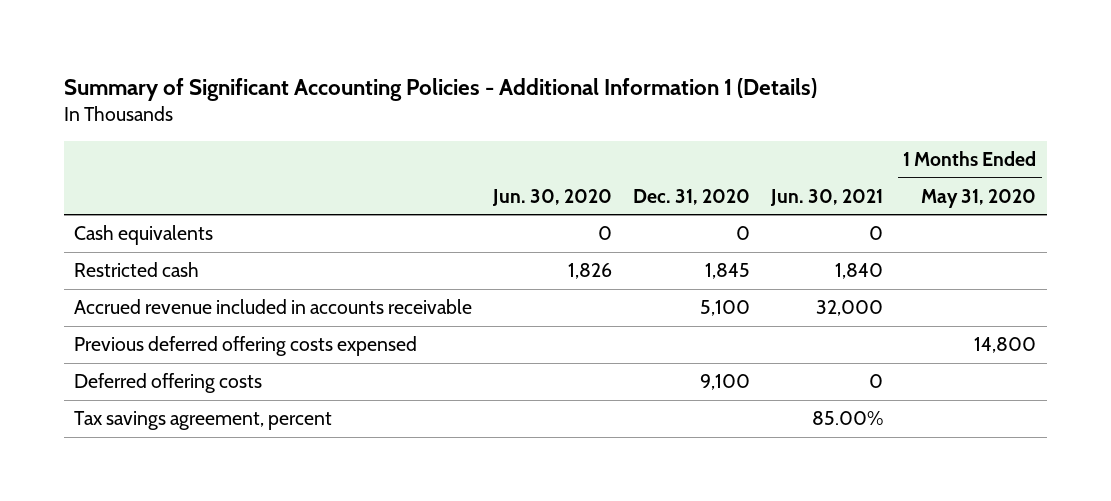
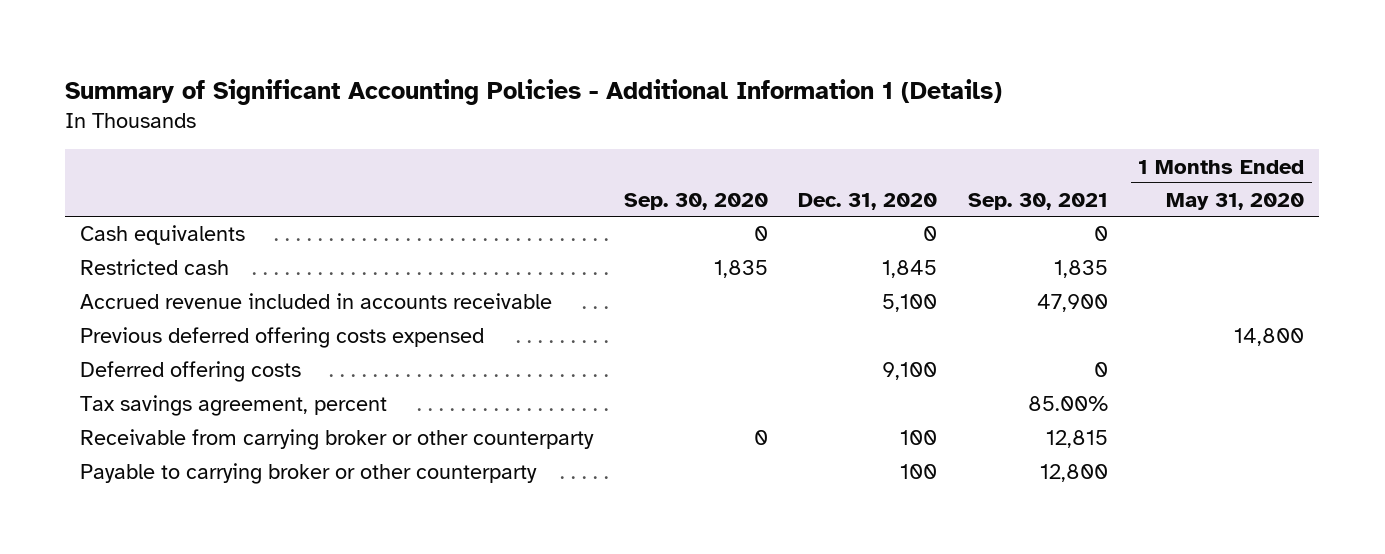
- | Jun. 30, 2020 | Dec. 31, 2020 | Jun. 30, 2021 | 1 Months Ended May 31, 2020
+ | Sep. 30, 2020 | Dec. 31, 2020 | Sep. 30, 2021 | 1 Months Ended May 31, 2020
+ Receivable from carrying broker or other counterparty | 0 | 100 | 12,815 |
+ Payable to carrying broker or other counterparty | | 100 | 12,800 |

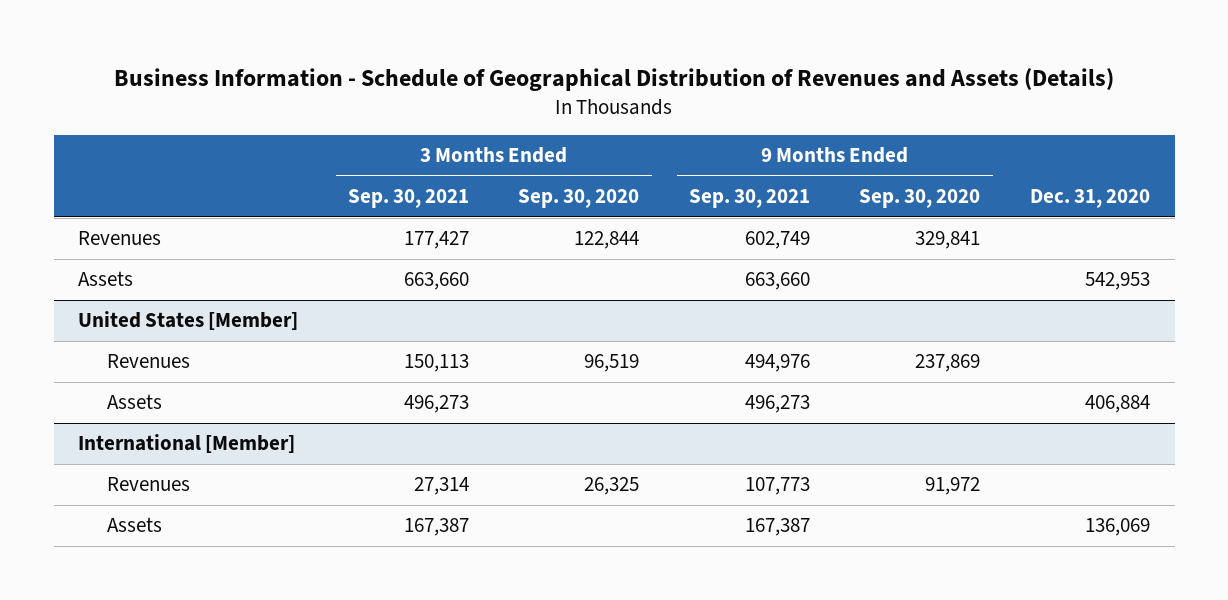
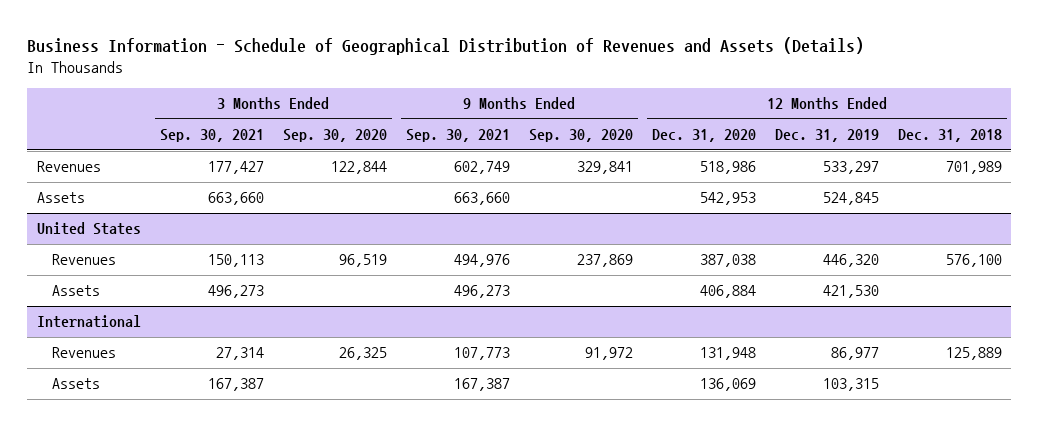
- | 3 Months Ended Sep. 30, 2021 | 3 Months Ended Sep. 30, 2020 | 9 Months Ended Sep. 30, 2021 | 9 Months Ended Sep. 30, 2020 | Dec. 31, 2020
+ | 3 Months Ended Sep. 30, 2021 | 3 Months Ended Sep. 30, 2020 | 9 Months Ended Sep. 30, 2021 | 9 Months Ended Sep. 30, 2020 | 12 Months Ended Dec. 31, 2020 | 12 Months Ended Dec. 31, 2019 | 12 Months Ended Dec. 31, 2018
- United States [Member]
+ United States
- International [Member]
+ International

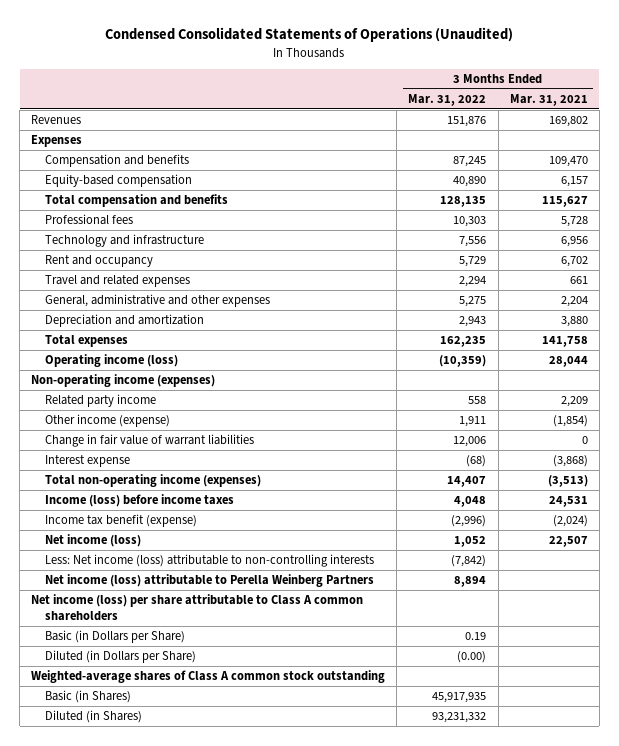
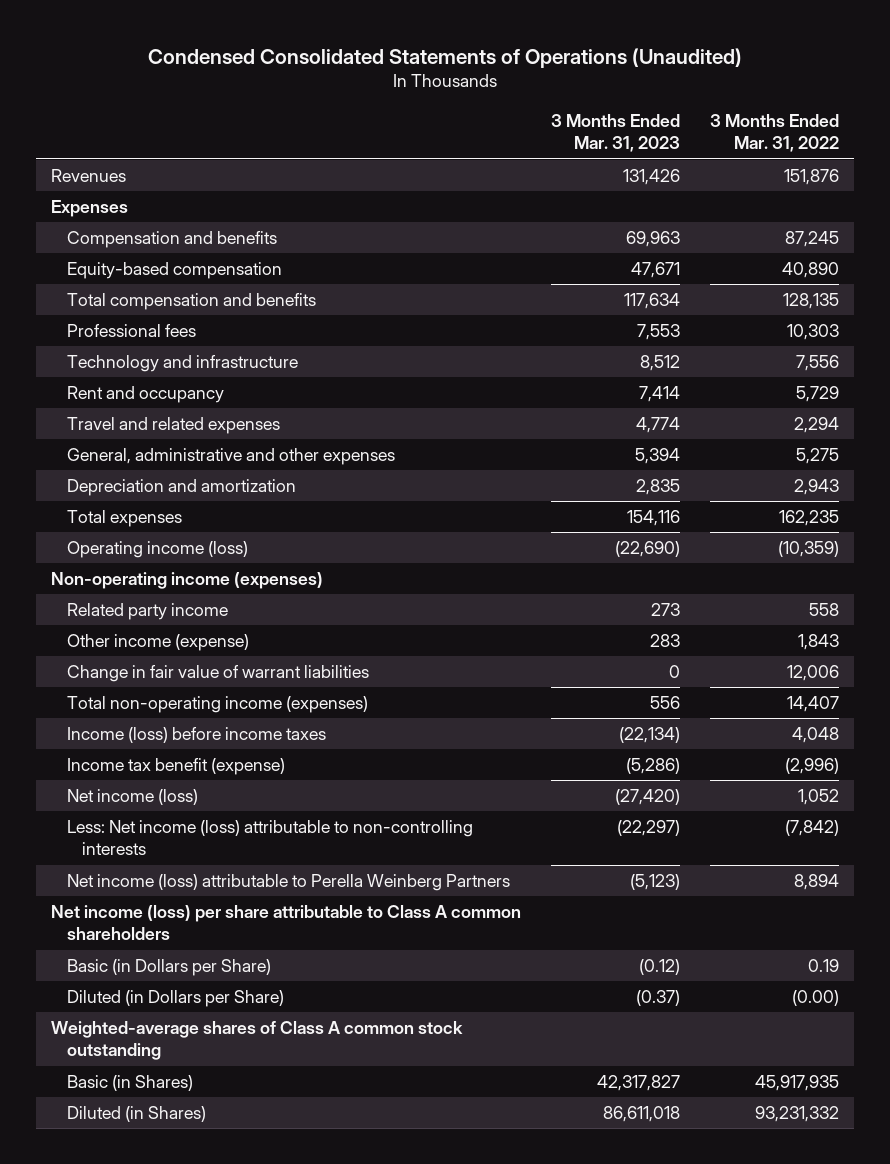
- | 3 Months Ended Mar. 31, 2022 | 3 Months Ended Mar. 31, 2021
+ | 3 Months Ended Mar. 31, 2023 | 3 Months Ended Mar. 31, 2022
- Other income (expense) | 1,911 | (1,854)
+ Other income (expense) | 283 | 1,843
- Interest expense | (68) | (3,868)

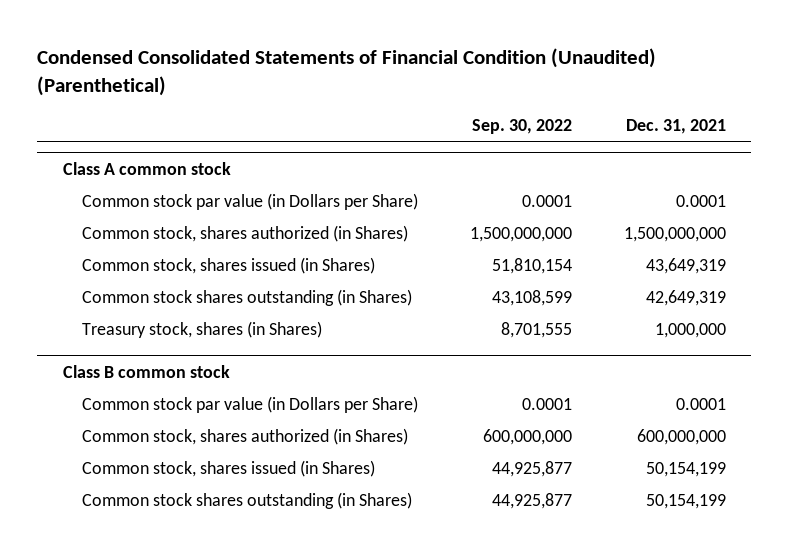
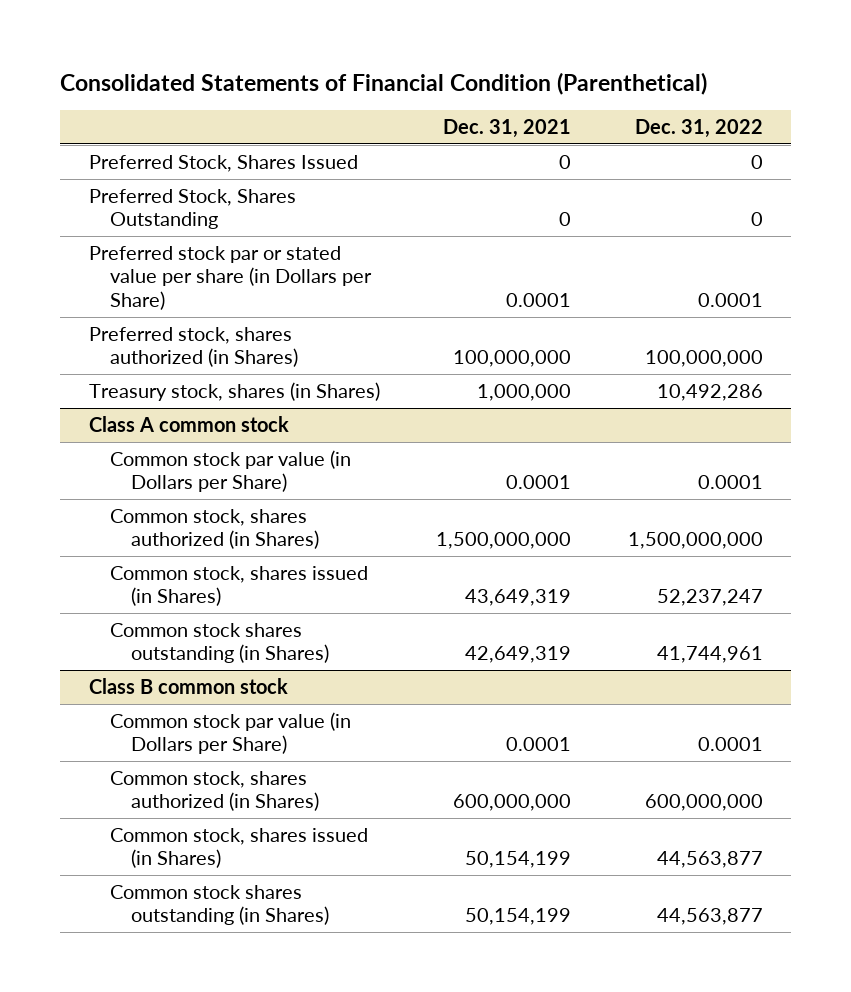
- Condensed Consolidated Statements of Financial Condition (Unaudited) (Parenthetical)
+ Consolidated Statements of Financial Condition (Parenthetical)
- | Sep. 30, 2022 | Dec. 31, 2021
+ | Dec. 31, 2021 | Dec. 31, 2022
+ Preferred Stock, Shares Issued | 0 | 0
+ Preferred Stock, Shares Outstanding | 0 | 0
+ Preferred stock par or stated value per share (in Dollars per Share) | 0.0001 | 0.0001
+ Preferred stock, shares authorized (in Shares) | 100,000,000 | 100,000,000
+ Treasury stock, shares (in Shares) | 1,000,000 | 10,492,286
@ Class A common stock
- Treasury stock, shares (in Shares) | 8,701,555 | 1,000,000

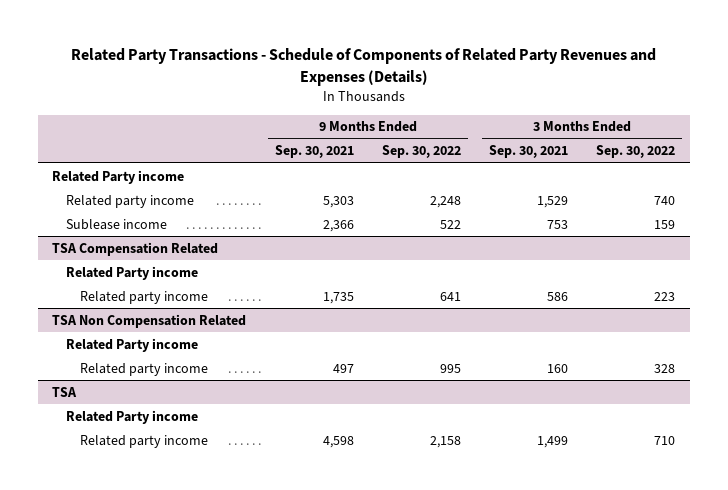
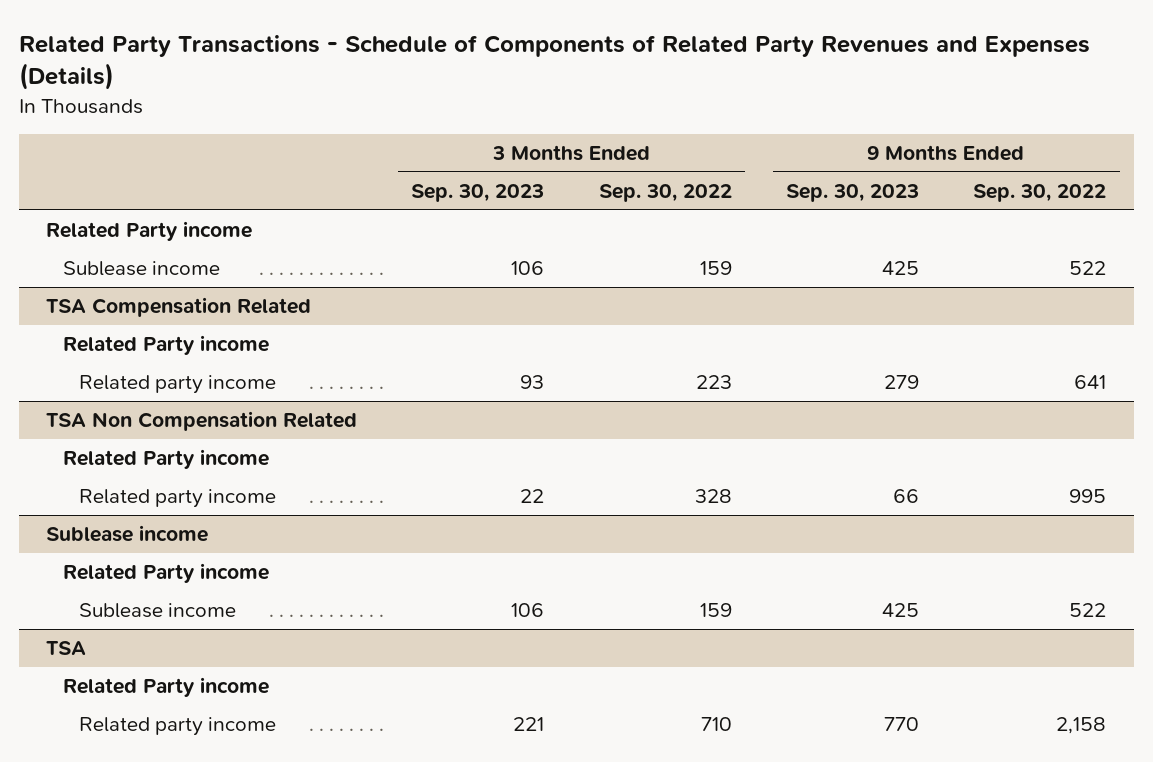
- | 9 Months Ended Sep. 30, 2021 | 9 Months Ended Sep. 30, 2022 | 3 Months Ended Sep. 30, 2021 | 3 Months Ended Sep. 30, 2022
+ | 3 Months Ended Sep. 30, 2023 | 3 Months Ended Sep. 30, 2022 | 9 Months Ended Sep. 30, 2023 | 9 Months Ended Sep. 30, 2022
- Related party income | 5,303 | 2,248 | 1,529 | 740
+ Sublease income
+ Related Party income
+ Sublease income | 106 | 159 | 425 | 522

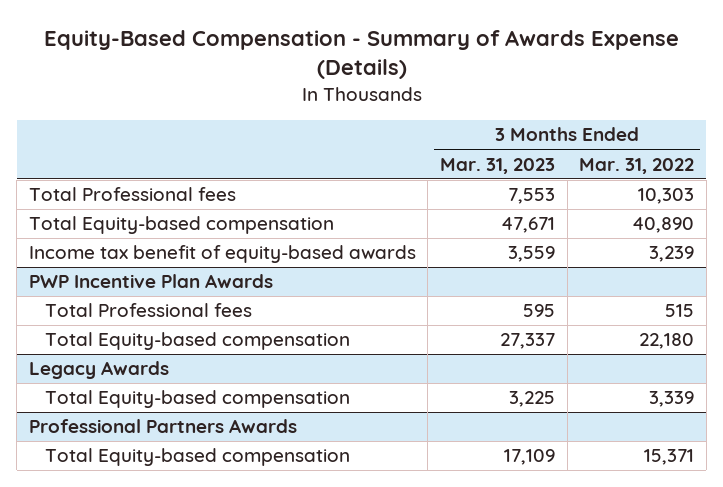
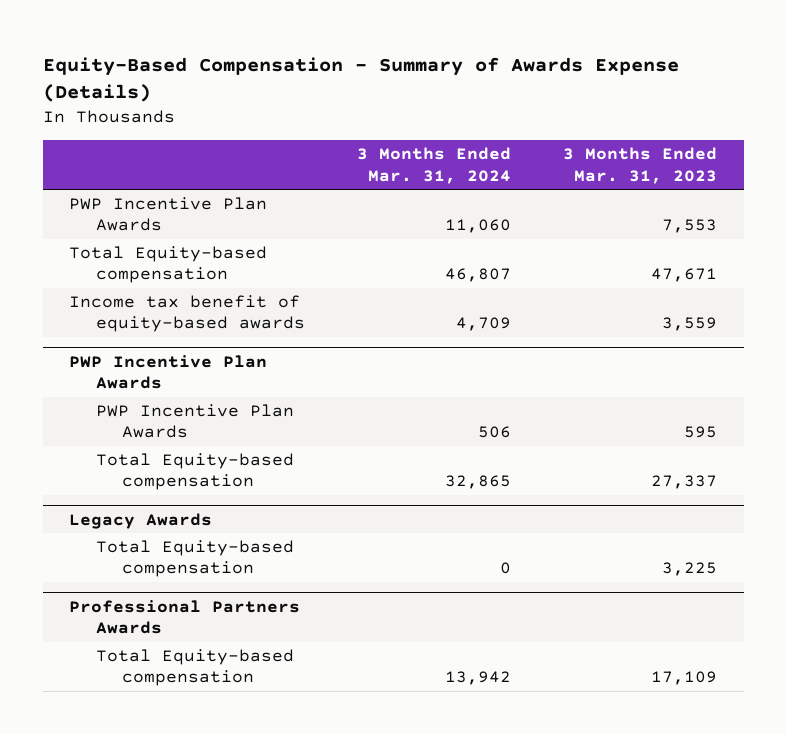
- | 3 Months Ended Mar. 31, 2023 | 3 Months Ended Mar. 31, 2022
+ | 3 Months Ended Mar. 31, 2024 | 3 Months Ended Mar. 31, 2023
- Total Professional fees | 7,553 | 10,303
+ PWP Incentive Plan Awards | 11,060 | 7,553
@ PWP Incentive Plan Awards
- Total Professional fees | 595 | 515
+ PWP Incentive Plan Awards | 506 | 595

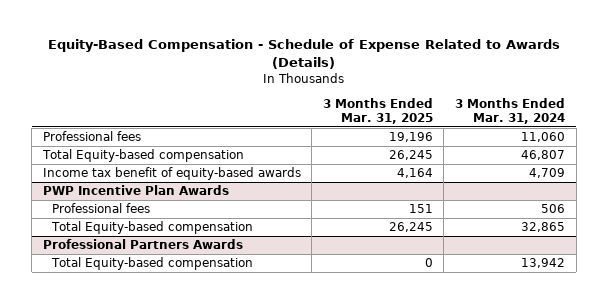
- Equity-Based Compensation - Summary of Awards Expense (Details)
+ Equity-Based Compensation - Schedule of Expense Related to Awards (Details)
- | 3 Months Ended Mar. 31, 2024 | 3 Months Ended Mar. 31, 2023
+ | 3 Months Ended Mar. 31, 2025 | 3 Months Ended Mar. 31, 2024
- PWP Incentive Plan Awards | 11,060 | 7,553
+ Professional fees | 19,196 | 11,060
@ PWP Incentive Plan Awards
- PWP Incentive Plan Awards | 506 | 595
+ Professional fees | 151 | 506
- Legacy Awards
- Total Equity-based compensation | 0 | 3,225

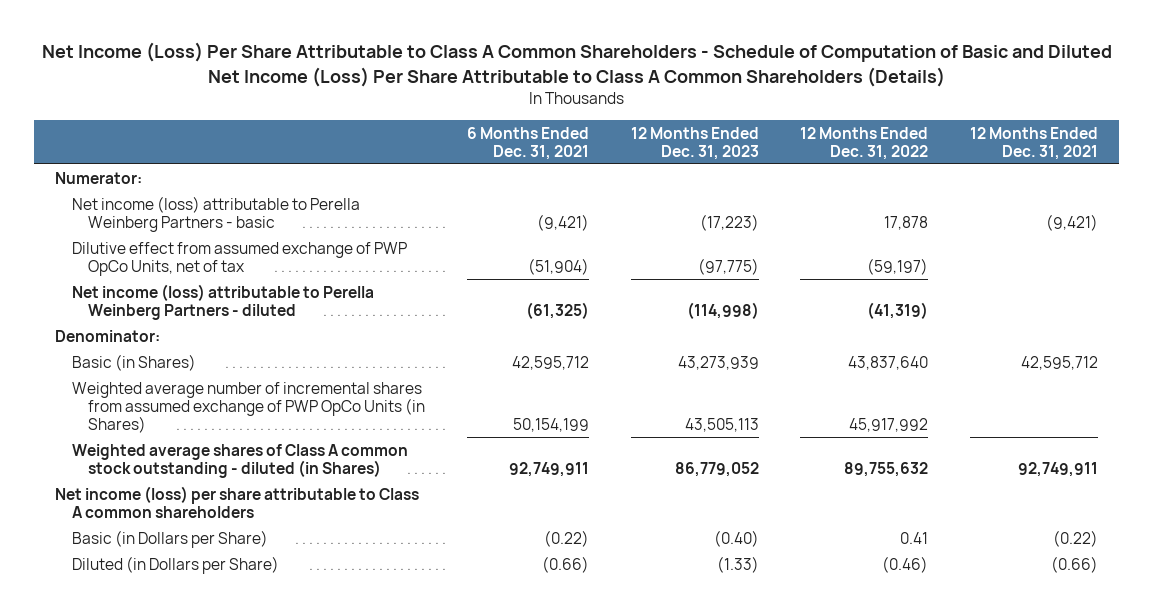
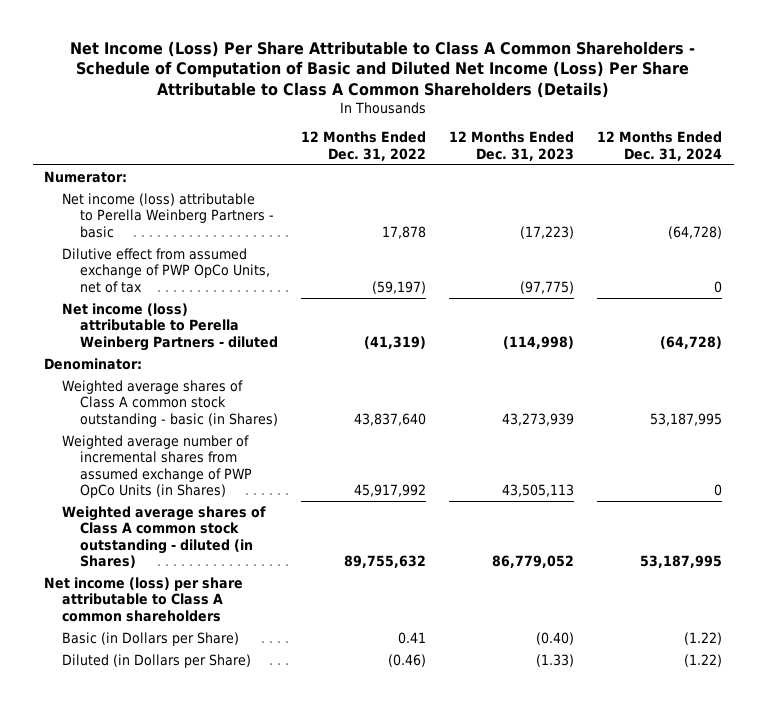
- | 6 Months Ended Dec. 31, 2021 | 12 Months Ended Dec. 31, 2023 | 12 Months Ended Dec. 31, 2022 | 12 Months Ended Dec. 31, 2021
+ | 12 Months Ended Dec. 31, 2022 | 12 Months Ended Dec. 31, 2023 | 12 Months Ended Dec. 31, 2024
- Basic (in Shares) | 42,595,712 | 43,273,939 | 43,837,640 | 42,595,712
+ Weighted average shares of Class A common stock outstanding - basic (in Shares) | 43,837,640 | 43,273,939 | 53,187,995

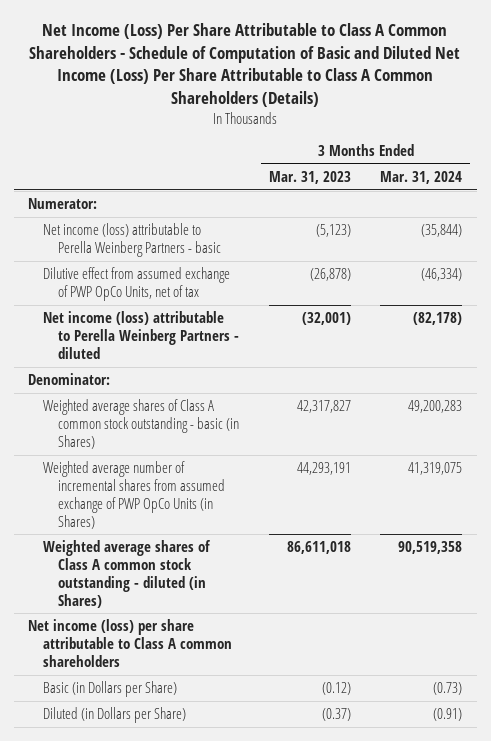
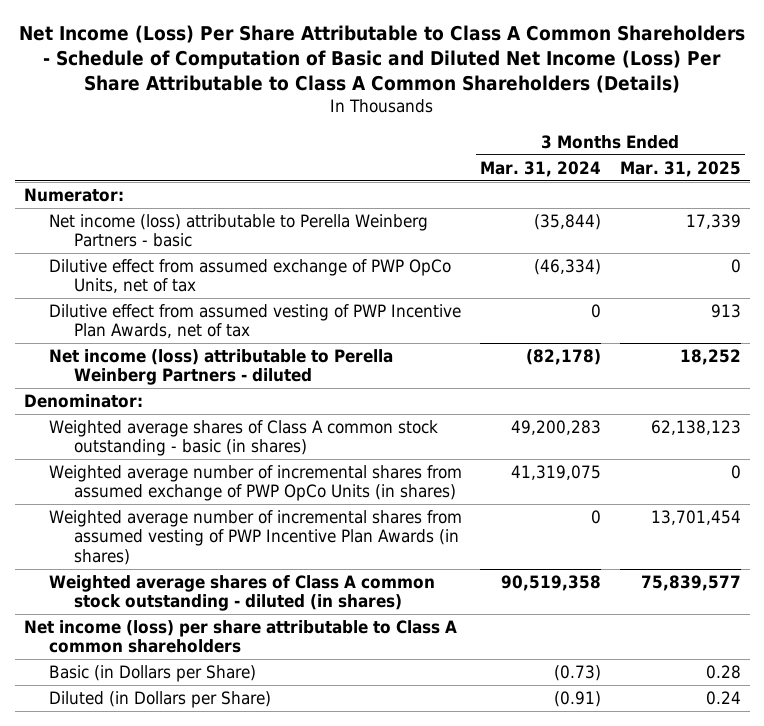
- | 3 Months Ended Mar. 31, 2023 | 3 Months Ended Mar. 31, 2024
+ | 3 Months Ended Mar. 31, 2024 | 3 Months Ended Mar. 31, 2025
+ Dilutive effect from assumed vesting of PWP Incentive Plan Awards, net of tax | 0 | 913
- Weighted average shares of Class A common stock outstanding - basic (in Shares) | 42,317,827 | 49,200,283
- Weighted average number of incremental shares from assumed exchange of PWP OpCo Units (in Shares) | 44,293,191 | 41,319,075
- Weighted average shares of Class A common stock outstanding - diluted (in Shares) | 86,611,018 | 90,519,358
+ Weighted average shares of Class A common stock outstanding - basic (in shares) | 49,200,283 | 62,138,123
+ Weighted average number of incremental shares from assumed exchange of PWP OpCo Units (in shares) | 41,319,075 | 0
+ Weighted average number of incremental shares from assumed vesting of PWP Incentive Plan Awards (in shares) | 0 | 13,701,454
+ Weighted average shares of Class A common stock outstanding - diluted (in shares) | 90,519,358 | 75,839,577

